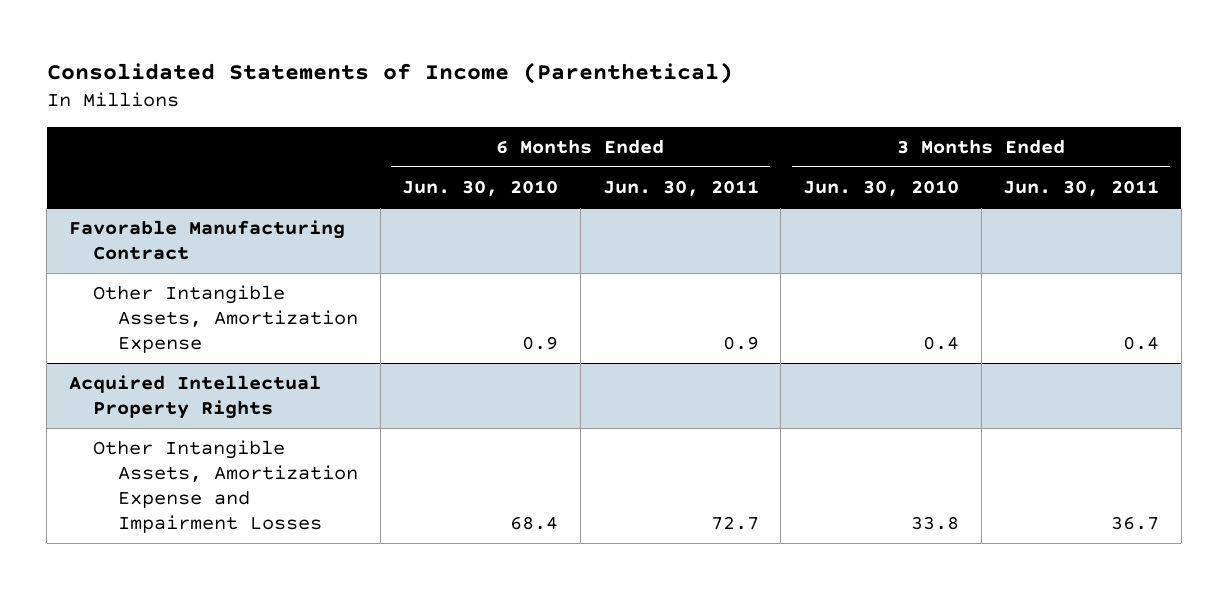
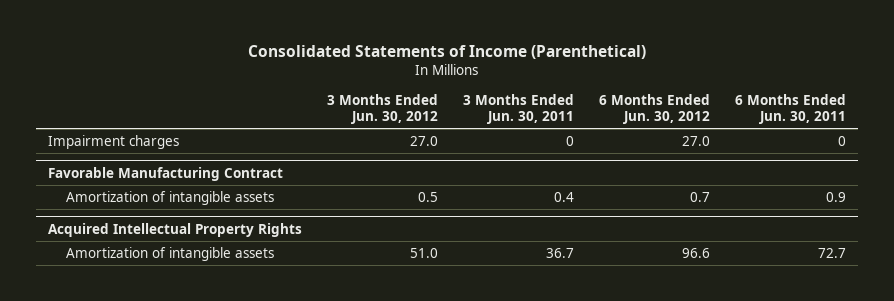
- | 6 Months Ended Jun. 30, 2010 | 6 Months Ended Jun. 30, 2011 | 3 Months Ended Jun. 30, 2010 | 3 Months Ended Jun. 30, 2011
+ | 3 Months Ended Jun. 30, 2012 | 3 Months Ended Jun. 30, 2011 | 6 Months Ended Jun. 30, 2012 | 6 Months Ended Jun. 30, 2011
+ Impairment charges | 27.0 | 0 | 27.0 | 0
@ Favorable Manufacturing Contract
- Other Intangible Assets, Amortization Expense | 0.9 | 0.9 | 0.4 | 0.4
+ Amortization of intangible assets | 0.5 | 0.4 | 0.7 | 0.9
@ Acquired Intellectual Property Rights
- Other Intangible Assets, Amortization Expense and Impairment Losses | 68.4 | 72.7 | 33.8 | 36.7
+ Amortization of intangible assets | 51.0 | 36.7 | 96.6 | 72.7

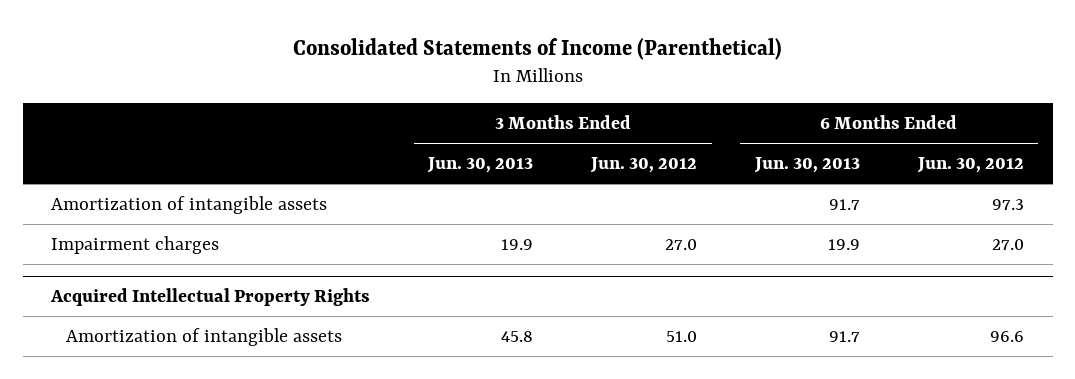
- | 3 Months Ended Jun. 30, 2012 | 3 Months Ended Jun. 30, 2011 | 6 Months Ended Jun. 30, 2012 | 6 Months Ended Jun. 30, 2011
+ | 3 Months Ended Jun. 30, 2013 | 3 Months Ended Jun. 30, 2012 | 6 Months Ended Jun. 30, 2013 | 6 Months Ended Jun. 30, 2012
+ Amortization of intangible assets | | | 91.7 | 97.3
- Favorable Manufacturing Contract
- Amortization of intangible assets | 0.5 | 0.4 | 0.7 | 0.9

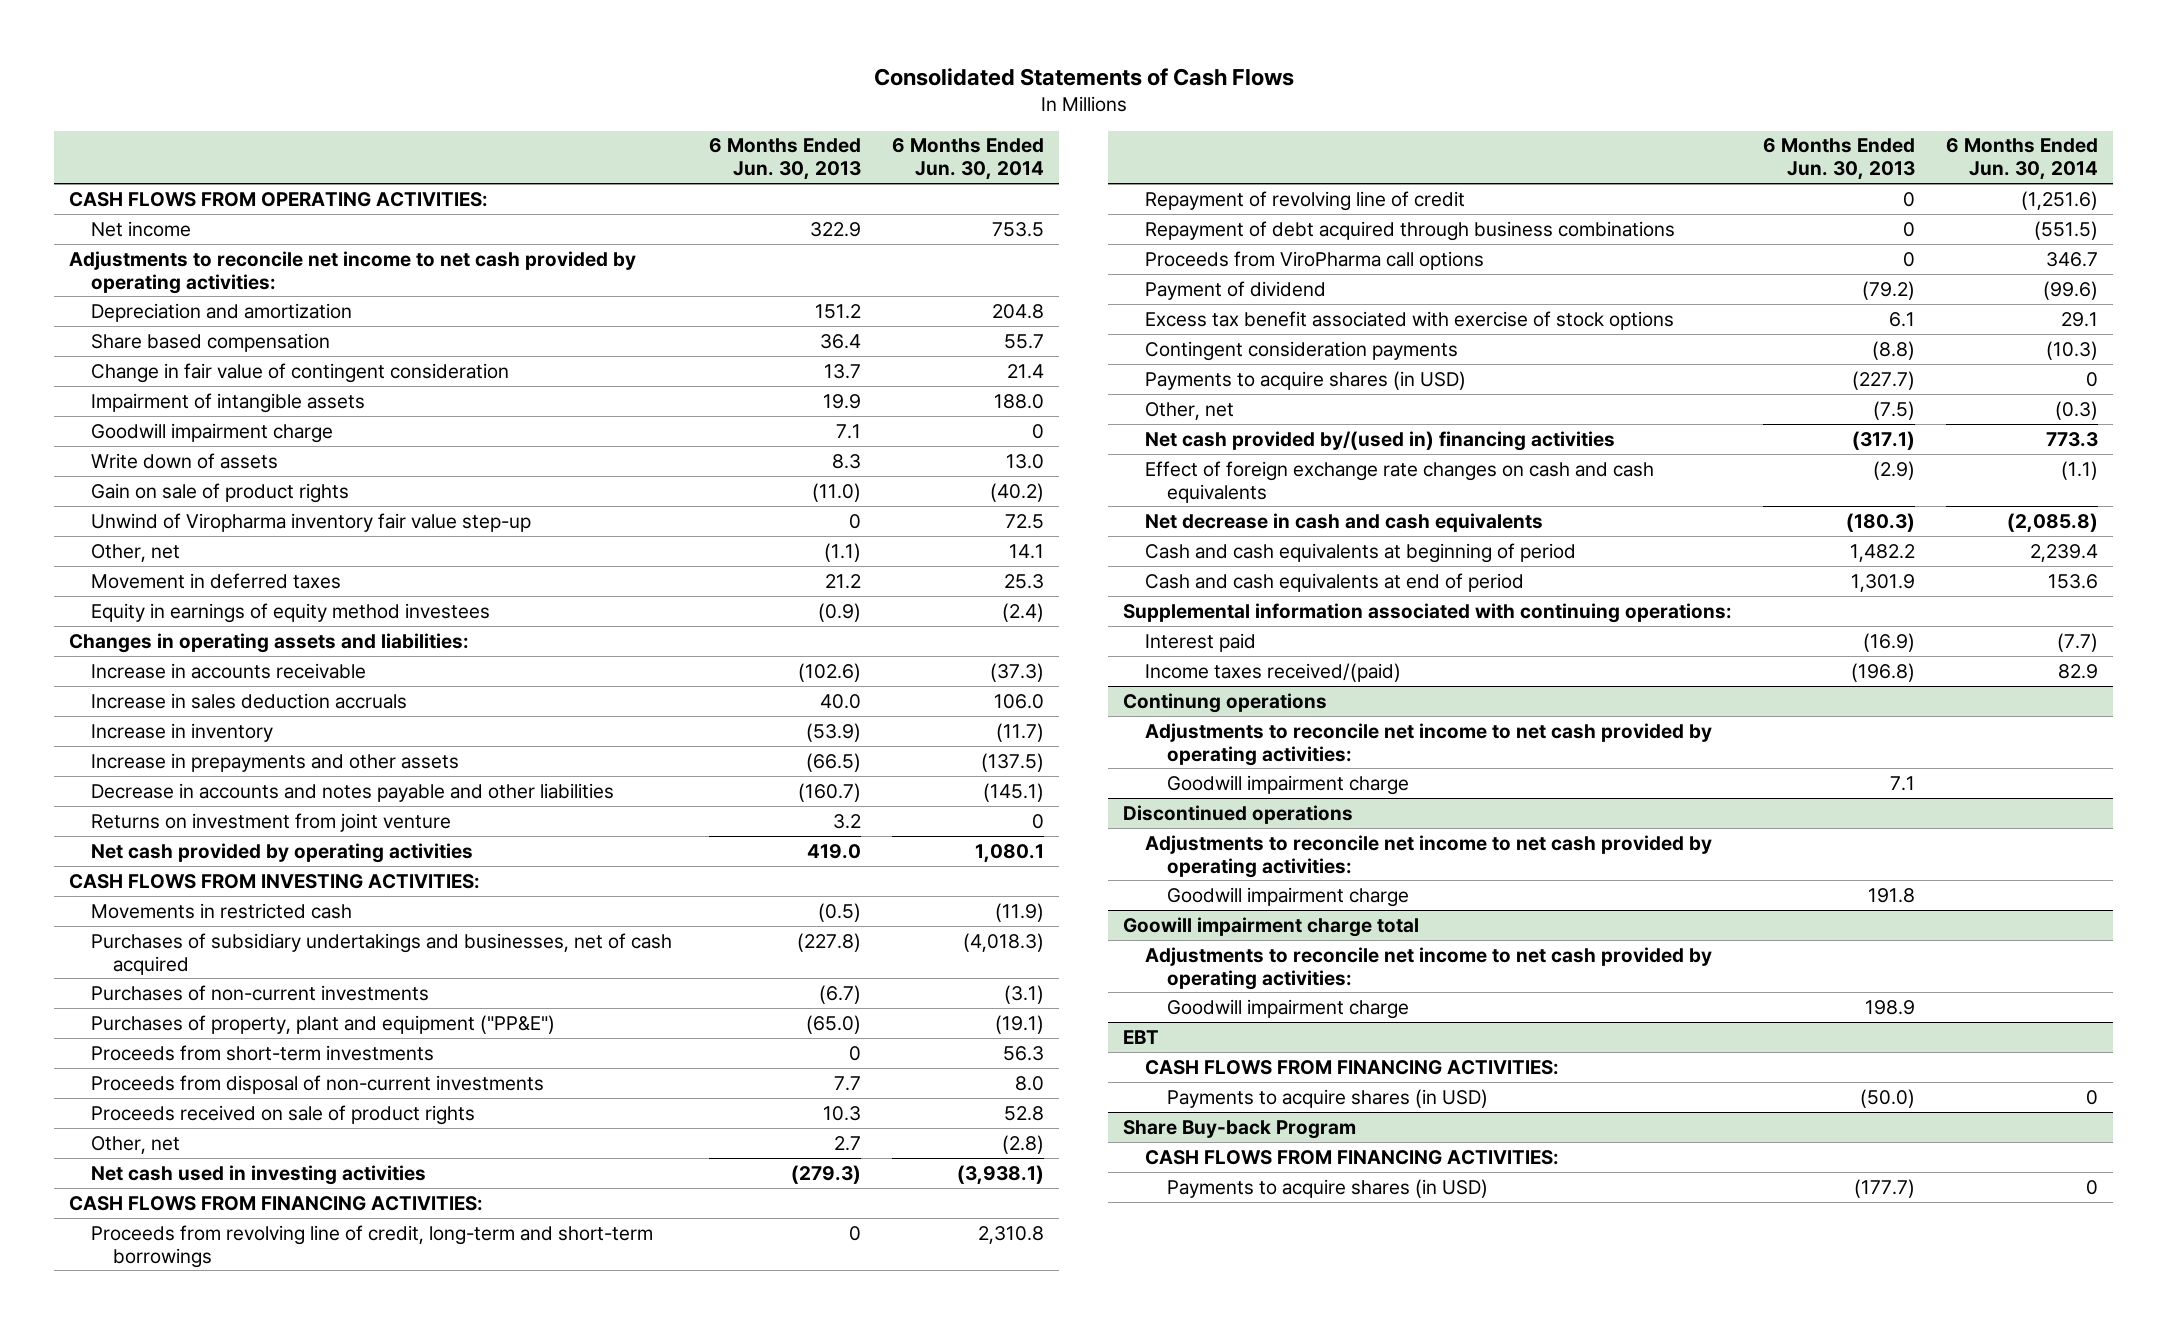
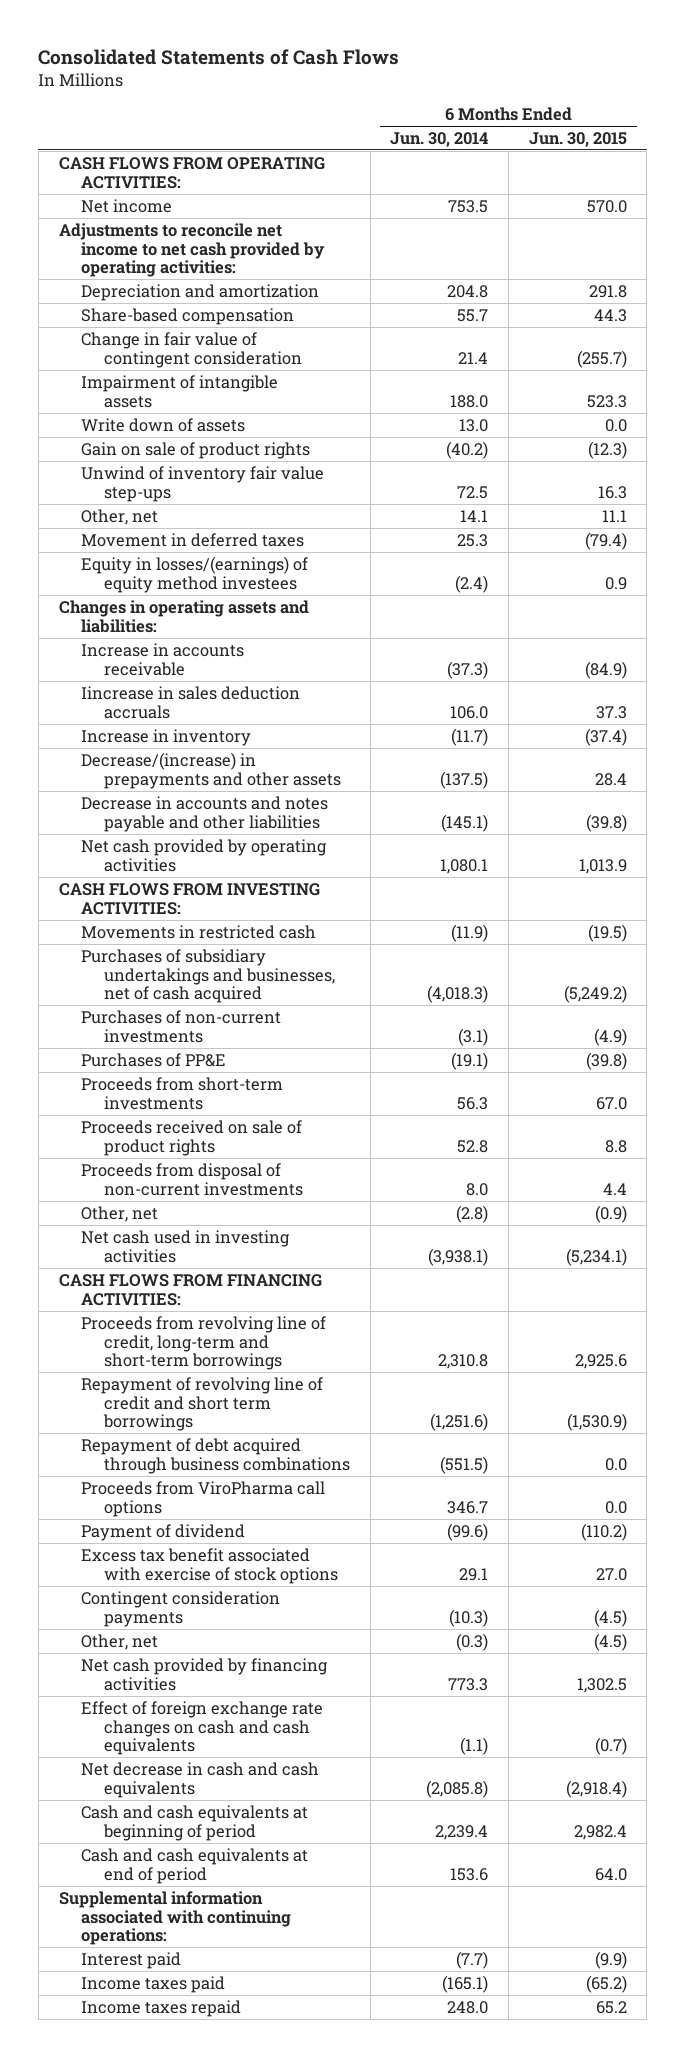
- | 6 Months Ended Jun. 30, 2013 | 6 Months Ended Jun. 30, 2014
+ | 6 Months Ended Jun. 30, 2014 | 6 Months Ended Jun. 30, 2015
- Share based compensation | 36.4 | 55.7
+ Share-based compensation | 55.7 | 44.3
- Goodwill impairment charge | 7.1 | 0
- Unwind of Viropharma inventory fair value step-up | 0 | 72.5
+ Unwind of inventory fair value step-ups | 72.5 | 16.3
- Equity in earnings of equity method investees | (0.9) | (2.4)
+ Equity in losses/(earnings) of equity method investees | (2.4) | 0.9
- Increase in sales deduction accruals | 40.0 | 106.0
+ Iincrease in sales deduction accruals | 106.0 | 37.3
- Increase in prepayments and other assets | (66.5) | (137.5)
+ Decrease/(increase) in prepayments and other assets | (137.5) | 28.4
- Returns on investment from joint venture | 3.2 | 0
- Purchases of property, plant and equipment ("PP&E") | (65.0) | (19.1)
+ Purchases of PP&E | (19.1) | (39.8)
moved down: Proceeds from disposal of non-current investments | 8.0 | 4.4
- Repayment of revolving line of credit | 0 | (1,251.6)
+ Repayment of revolving line of credit and short term borrowings | (1,251.6) | (1,530.9)
- Payments to acquire shares (in USD) | (227.7) | 0
- Net cash provided by/(used in) financing activities | (317.1) | 773.3
+ Net cash provided by financing activities | 773.3 | 1,302.5
- Income taxes received/(paid) | (196.8) | 82.9
- Continung operations
- Adjustments to reconcile net income to net cash provided by operating activities:
- Goodwill impairment charge | 7.1 |
- Discontinued operations
- Adjustments to reconcile net income to net cash provided by operating activities:
- Goodwill impairment charge | 191.8 |
- Goowill impairment charge total
- Adjustments to reconcile net income to net cash provided by operating activities:
- Goodwill impairment charge | 198.9 |
- EBT
- CASH FLOWS FROM FINANCING ACTIVITIES:
- Payments to acquire shares (in USD) | (50.0) | 0
- Share Buy-back Program
- CASH FLOWS FROM FINANCING ACTIVITIES:
- Payments to acquire shares (in USD) | (177.7) | 0
+ Income taxes paid | (165.1) | (65.2)
+ Income taxes repaid | 248.0 | 65.2

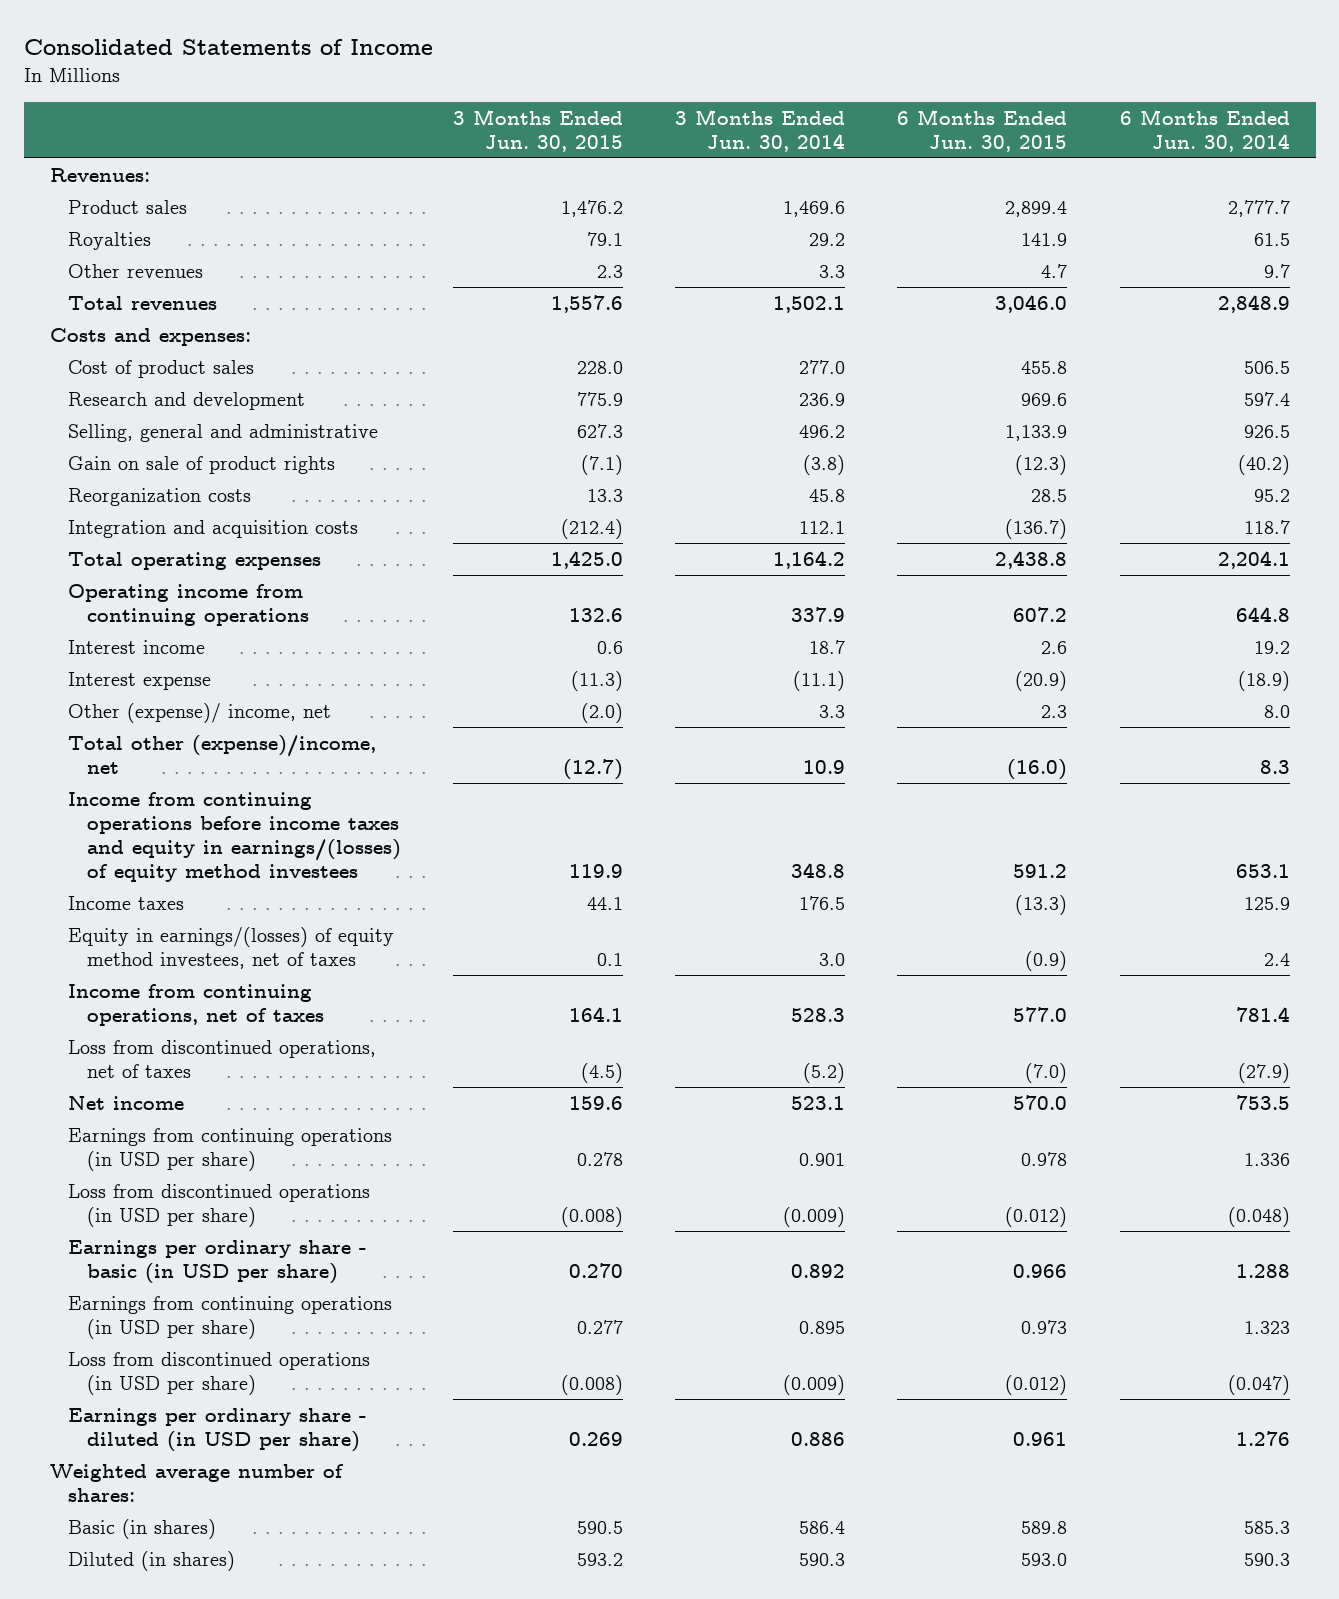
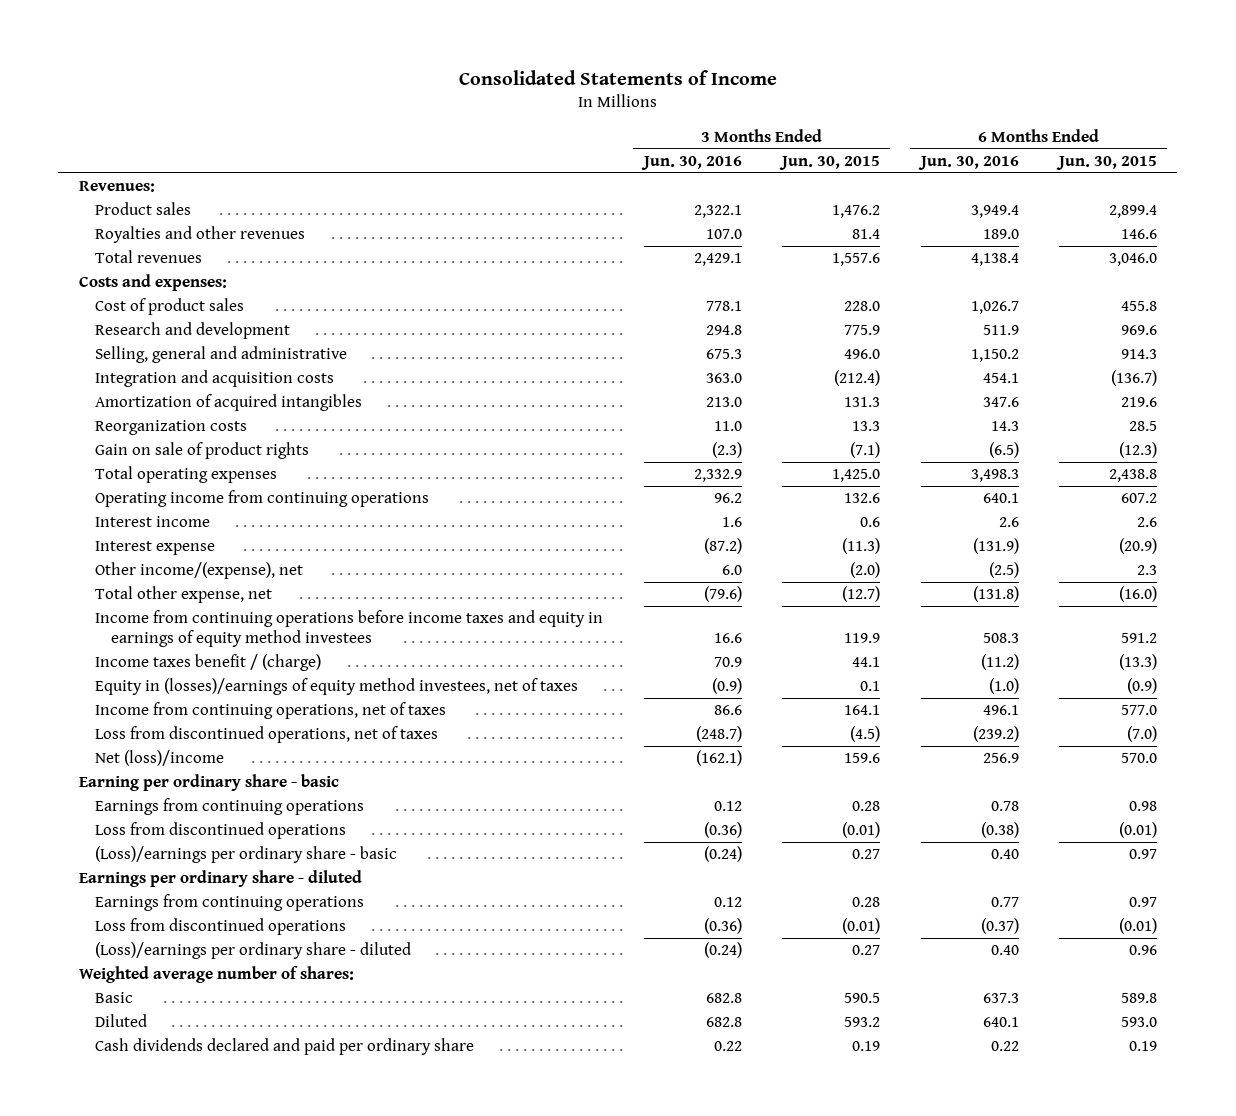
- | 3 Months Ended Jun. 30, 2015 | 3 Months Ended Jun. 30, 2014 | 6 Months Ended Jun. 30, 2015 | 6 Months Ended Jun. 30, 2014
+ | 3 Months Ended Jun. 30, 2016 | 3 Months Ended Jun. 30, 2015 | 6 Months Ended Jun. 30, 2016 | 6 Months Ended Jun. 30, 2015
- Royalties | 79.1 | 29.2 | 141.9 | 61.5
- Other revenues | 2.3 | 3.3 | 4.7 | 9.7
+ Royalties and other revenues | 107.0 | 81.4 | 189.0 | 146.6
- Selling, general and administrative | 627.3 | 496.2 | 1,133.9 | 926.5
+ Selling, general and administrative | 675.3 | 496.0 | 1,150.2 | 914.3
+ Amortization of acquired intangibles | 213.0 | 131.3 | 347.6 | 219.6
moved down: Reorganization costs | 11.0 | 13.3 | 14.3 | 28.5
moved down: Gain on sale of product rights | (2.3) | (7.1) | (6.5) | (12.3)
- Other (expense)/ income, net | (2.0) | 3.3 | 2.3 | 8.0
- Total other (expense)/income, net | (12.7) | 10.9 | (16.0) | 8.3
- Income from continuing operations before income taxes and equity in earnings/(losses) of equity method investees | 119.9 | 348.8 | 591.2 | 653.1
- Income taxes | 44.1 | 176.5 | (13.3) | 125.9
- Equity in earnings/(losses) of equity method investees, net of taxes | 0.1 | 3.0 | (0.9) | 2.4
+ Other income/(expense), net | 6.0 | (2.0) | (2.5) | 2.3
+ Total other expense, net | (79.6) | (12.7) | (131.8) | (16.0)
+ Income from continuing operations before income taxes and equity in earnings of equity method investees | 16.6 | 119.9 | 508.3 | 591.2
+ Income taxes benefit / (charge) | 70.9 | 44.1 | (11.2) | (13.3)
+ Equity in (losses)/earnings of equity method investees, net of taxes | (0.9) | 0.1 | (1.0) | (0.9)
- Net income | 159.6 | 523.1 | 570.0 | 753.5
- Earnings from continuing operations (in USD per share) | 0.278 | 0.901 | 0.978 | 1.336
- Loss from discontinued operations (in USD per share) | (0.008) | (0.009) | (0.012) | (0.048)
- Earnings per ordinary share - basic (in USD per share) | 0.270 | 0.892 | 0.966 | 1.288
- Earnings from continuing operations (in USD per share) | 0.277 | 0.895 | 0.973 | 1.323
- Loss from discontinued operations (in USD per share) | (0.008) | (0.009) | (0.012) | (0.047)
- Earnings per ordinary share - diluted (in USD per share) | 0.269 | 0.886 | 0.961 | 1.276
+ Net (loss)/income | (162.1) | 159.6 | 256.9 | 570.0
+ Earning per ordinary share - basic
+ Earnings from continuing operations | 0.12 | 0.28 | 0.78 | 0.98
+ Loss from discontinued operations | (0.36) | (0.01) | (0.38) | (0.01)
+ (Loss)/earnings per ordinary share - basic | (0.24) | 0.27 | 0.40 | 0.97
+ Earnings per ordinary share - diluted
+ Earnings from continuing operations | 0.12 | 0.28 | 0.77 | 0.97
+ Loss from discontinued operations | (0.36) | (0.01) | (0.37) | (0.01)
+ (Loss)/earnings per ordinary share - diluted | (0.24) | 0.27 | 0.40 | 0.96
- Basic (in shares) | 590.5 | 586.4 | 589.8 | 585.3
- Diluted (in shares) | 593.2 | 590.3 | 593.0 | 590.3
+ Basic | 682.8 | 590.5 | 637.3 | 589.8
+ Diluted | 682.8 | 593.2 | 640.1 | 593.0
+ Cash dividends declared and paid per ordinary share | 0.22 | 0.19 | 0.22 | 0.19

